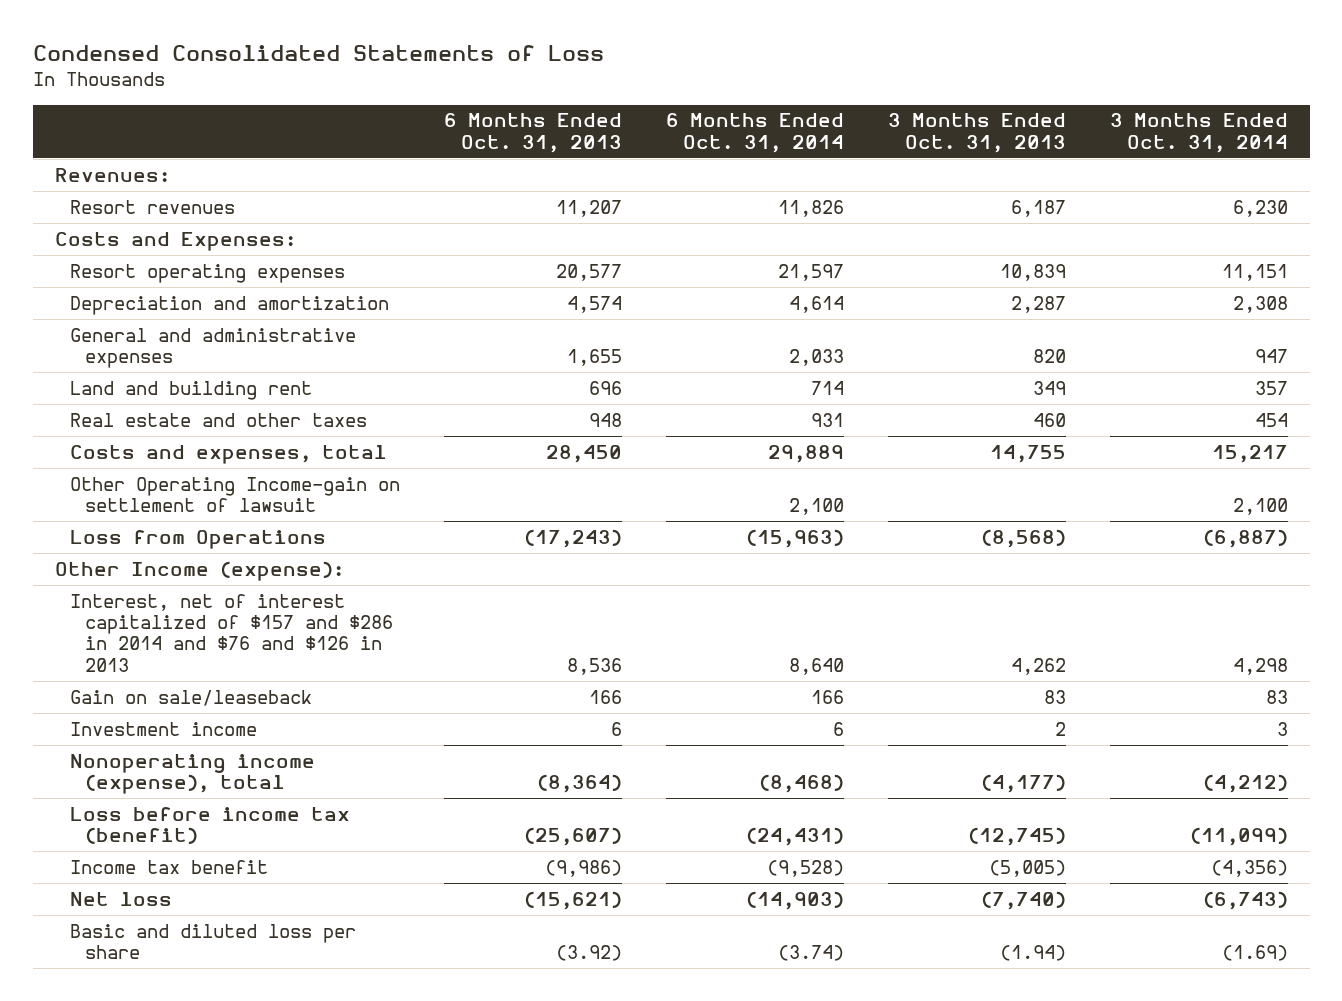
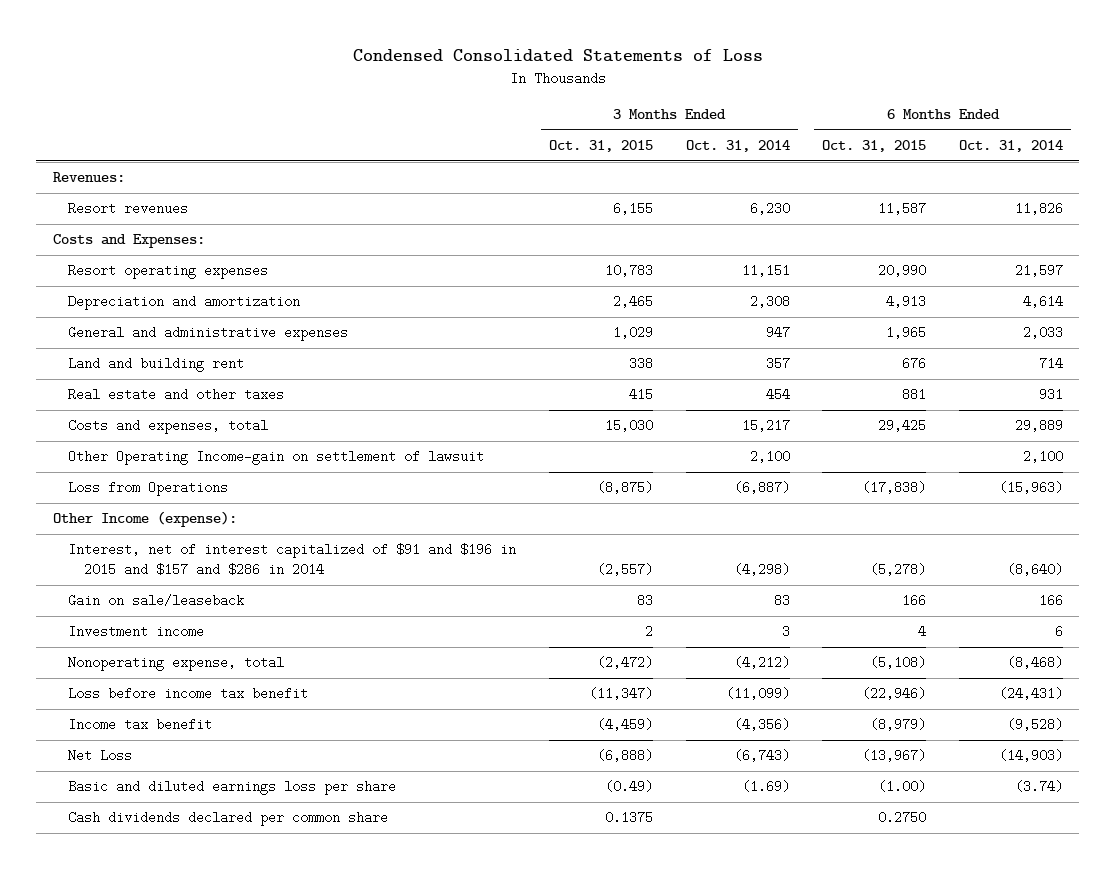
- | 6 Months Ended Oct. 31, 2013 | 6 Months Ended Oct. 31, 2014 | 3 Months Ended Oct. 31, 2013 | 3 Months Ended Oct. 31, 2014
+ | 3 Months Ended Oct. 31, 2015 | 3 Months Ended Oct. 31, 2014 | 6 Months Ended Oct. 31, 2015 | 6 Months Ended Oct. 31, 2014
- Interest, net of interest capitalized of $157 and $286 in 2014 and $76 and $126 in 2013 | 8,536 | 8,640 | 4,262 | 4,298
+ Interest, net of interest capitalized of $91 and $196 in 2015 and $157 and $286 in 2014 | (2,557) | (4,298) | (5,278) | (8,640)
- Nonoperating income (expense), total | (8,364) | (8,468) | (4,177) | (4,212)
- Loss before income tax (benefit) | (25,607) | (24,431) | (12,745) | (11,099)
+ Nonoperating expense, total | (2,472) | (4,212) | (5,108) | (8,468)
+ Loss before income tax benefit | (11,347) | (11,099) | (22,946) | (24,431)
- Net loss | (15,621) | (14,903) | (7,740) | (6,743)
- Basic and diluted loss per share | (3.92) | (3.74) | (1.94) | (1.69)
+ Net Loss | (6,888) | (6,743) | (13,967) | (14,903)
+ Basic and diluted earnings loss per share | (0.49) | (1.69) | (1.00) | (3.74)
+ Cash dividends declared per common share | 0.1375 | | 0.2750 |

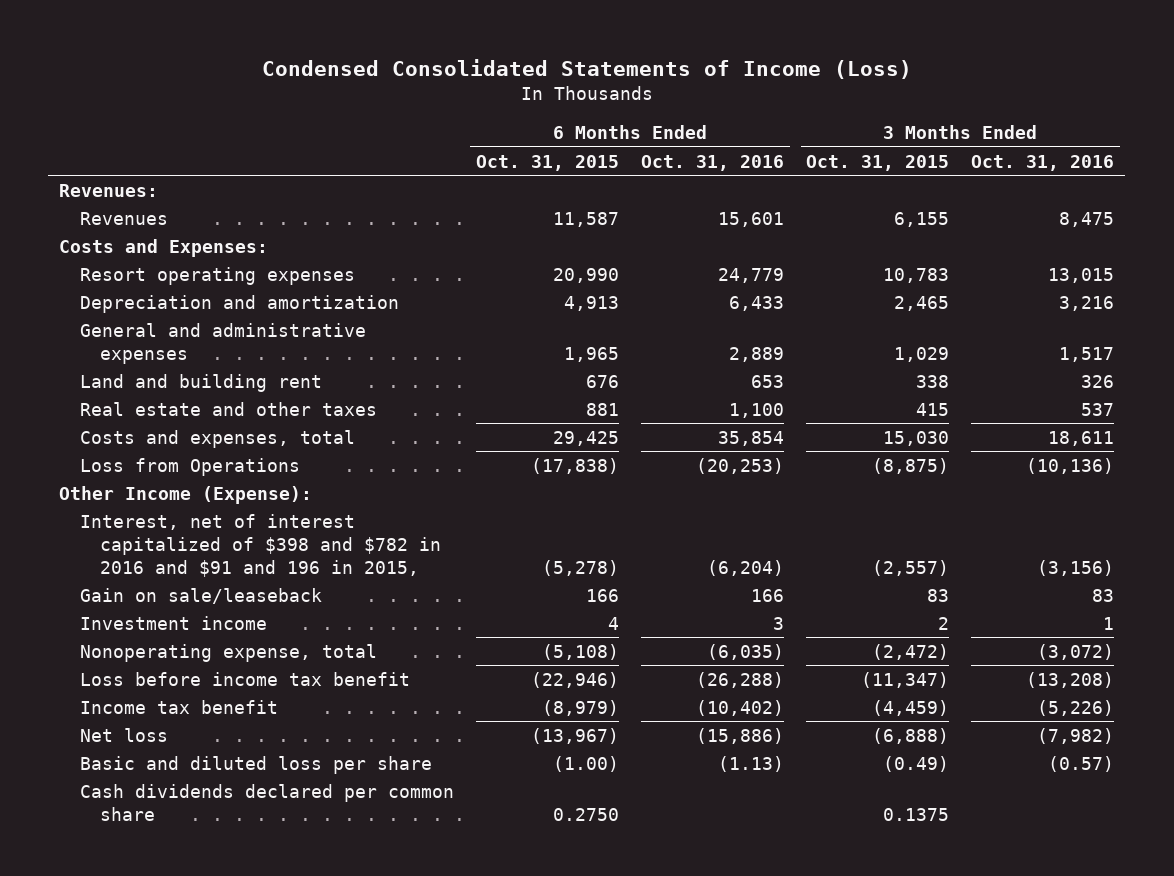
- Condensed Consolidated Statements of Loss
+ Condensed Consolidated Statements of Income (Loss)
- | 3 Months Ended Oct. 31, 2015 | 3 Months Ended Oct. 31, 2014 | 6 Months Ended Oct. 31, 2015 | 6 Months Ended Oct. 31, 2014
+ | 6 Months Ended Oct. 31, 2015 | 6 Months Ended Oct. 31, 2016 | 3 Months Ended Oct. 31, 2015 | 3 Months Ended Oct. 31, 2016
- Resort revenues | 6,155 | 6,230 | 11,587 | 11,826
+ Revenues | 11,587 | 15,601 | 6,155 | 8,475
- Other Operating Income-gain on settlement of lawsuit | | 2,100 | | 2,100
- Other Income (expense):
- Interest, net of interest capitalized of $91 and $196 in 2015 and $157 and $286 in 2014 | (2,557) | (4,298) | (5,278) | (8,640)
+ Other Income (Expense):
+ Interest, net of interest capitalized of $398 and $782 in 2016 and $91 and 196 in 2015, | (5,278) | (6,204) | (2,557) | (3,156)
- Net Loss | (6,888) | (6,743) | (13,967) | (14,903)
- Basic and diluted earnings loss per share | (0.49) | (1.69) | (1.00) | (3.74)
+ Net loss | (13,967) | (15,886) | (6,888) | (7,982)
+ Basic and diluted loss per share | (1.00) | (1.13) | (0.49) | (0.57)

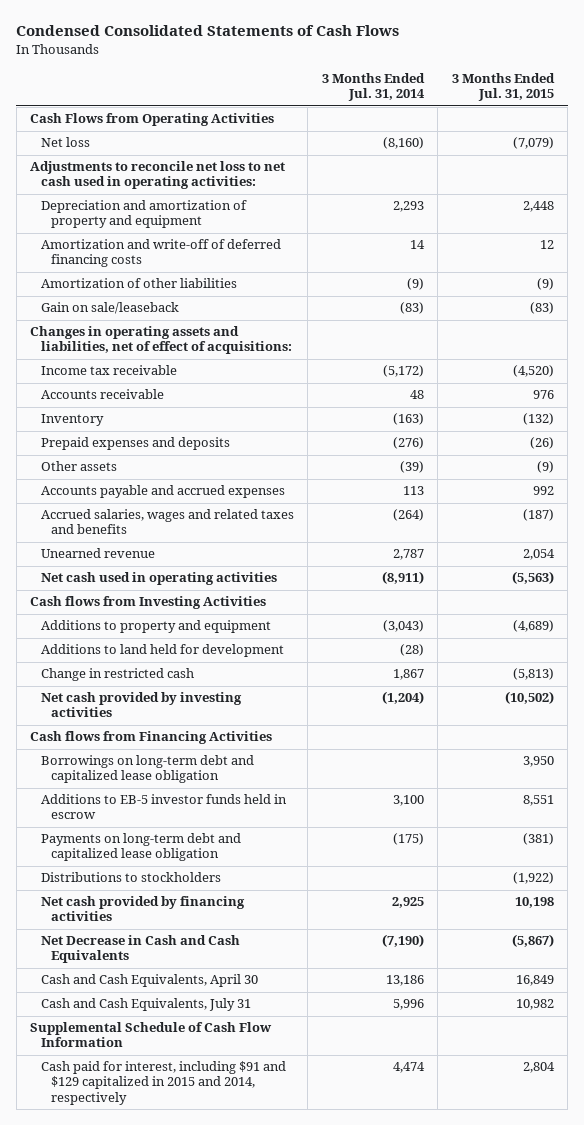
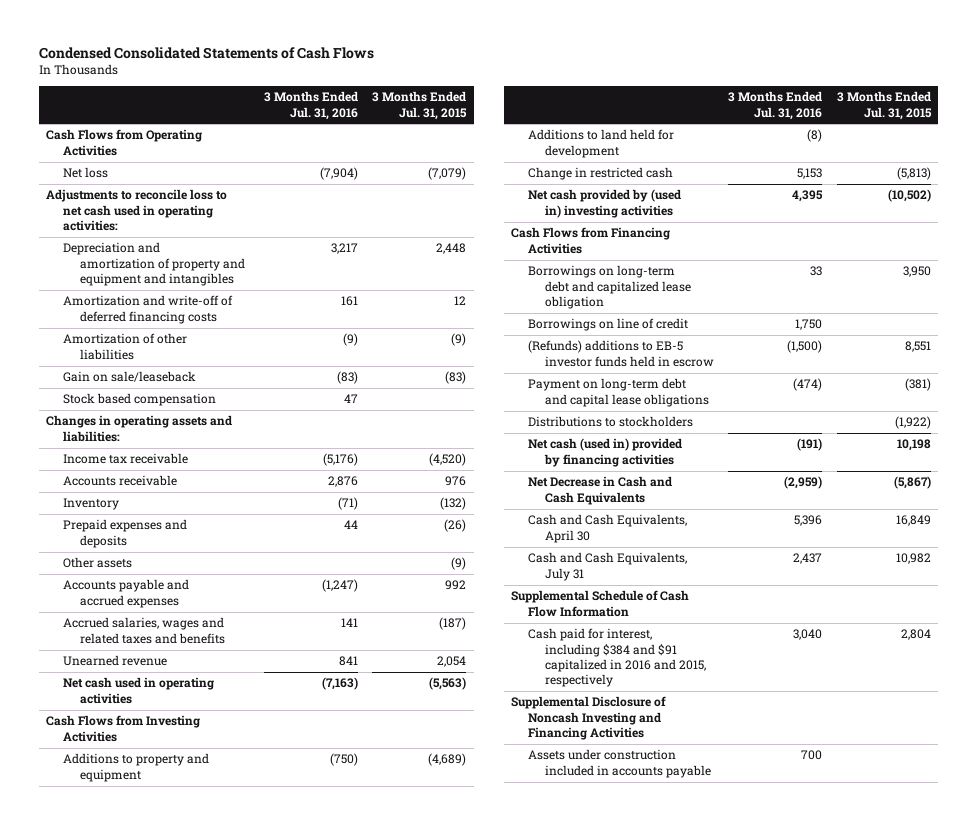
- | 3 Months Ended Jul. 31, 2014 | 3 Months Ended Jul. 31, 2015
+ | 3 Months Ended Jul. 31, 2016 | 3 Months Ended Jul. 31, 2015
- Adjustments to reconcile net loss to net cash used in operating activities:
- Depreciation and amortization of property and equipment | 2,293 | 2,448
+ Adjustments to reconcile loss to net cash used in operating activities:
+ Depreciation and amortization of property and equipment and intangibles | 3,217 | 2,448
- Changes in operating assets and liabilities, net of effect of acquisitions:
+ Stock based compensation | 47 |
+ Changes in operating assets and liabilities:
- Cash flows from Investing Activities
+ Cash Flows from Investing Activities
- Net cash provided by investing activities | (1,204) | (10,502)
- Cash flows from Financing Activities
+ Net cash provided by (used in) investing activities | 4,395 | (10,502)
+ Cash Flows from Financing Activities
- Additions to EB-5 investor funds held in escrow | 3,100 | 8,551
- Payments on long-term debt and capitalized lease obligation | (175) | (381)
+ Borrowings on line of credit | 1,750 |
+ (Refunds) additions to EB-5 investor funds held in escrow | (1,500) | 8,551
+ Payment on long-term debt and capital lease obligations | (474) | (381)
- Net cash provided by financing activities | 2,925 | 10,198
+ Net cash (used in) provided by financing activities | (191) | 10,198
- Cash paid for interest, including $91 and $129 capitalized in 2015 and 2014, respectively | 4,474 | 2,804
+ Cash paid for interest, including $384 and $91 capitalized in 2016 and 2015, respectively | 3,040 | 2,804
+ Supplemental Disclosure of Noncash Investing and Financing Activities
+ Assets under construction included in accounts payable | 700 |

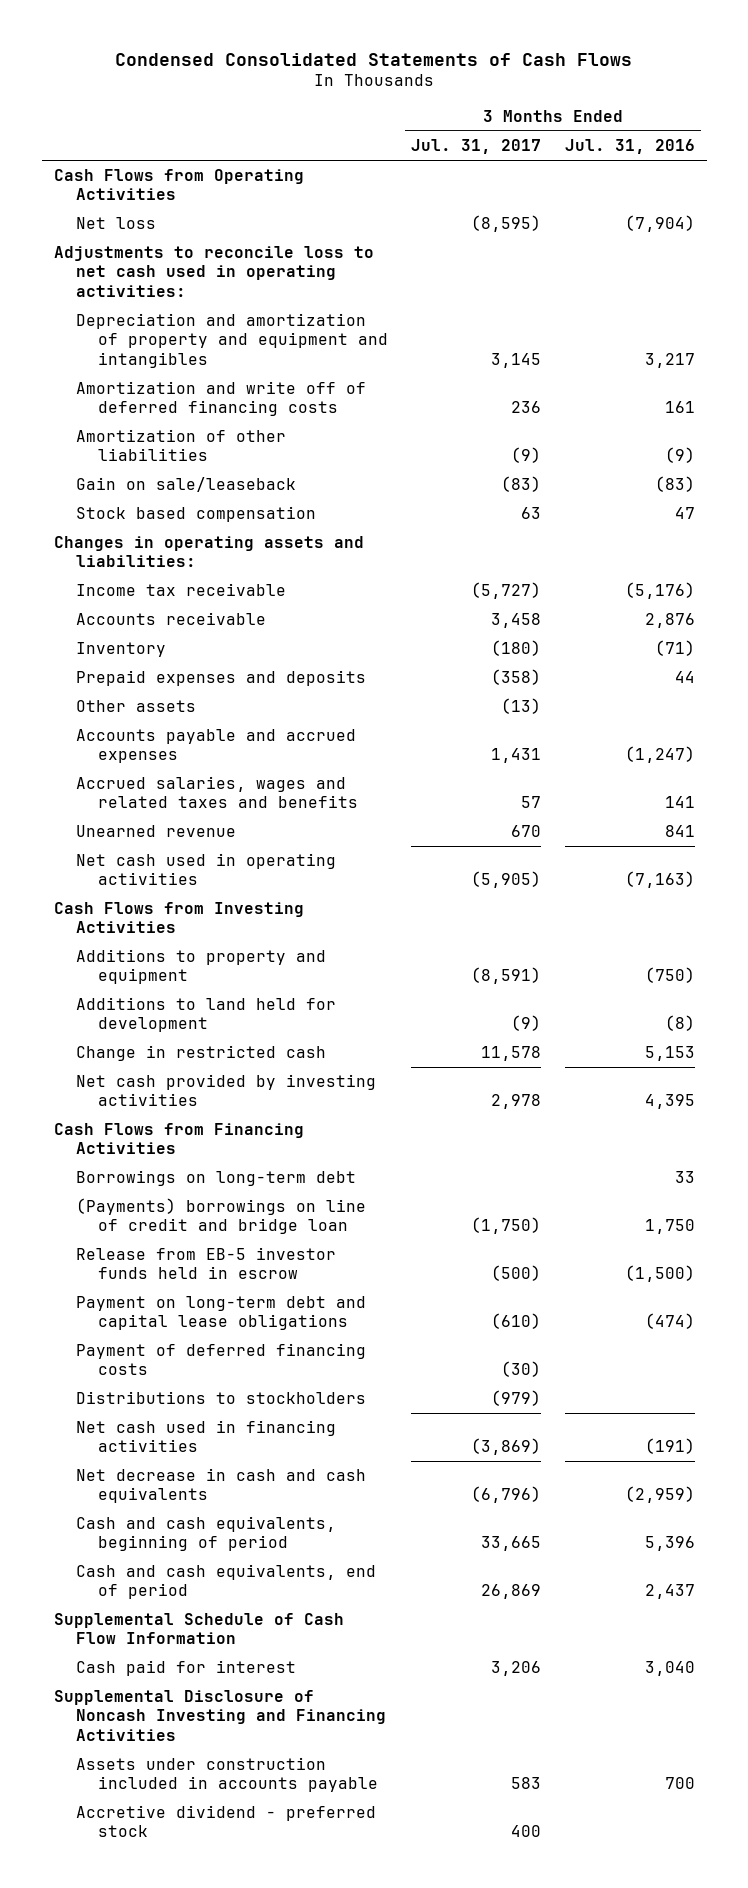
- | 3 Months Ended Jul. 31, 2016 | 3 Months Ended Jul. 31, 2015
+ | 3 Months Ended Jul. 31, 2017 | 3 Months Ended Jul. 31, 2016
- Amortization and write-off of deferred financing costs | 161 | 12
+ Amortization and write off of deferred financing costs | 236 | 161
- Net cash provided by (used in) investing activities | 4,395 | (10,502)
+ Net cash provided by investing activities | 2,978 | 4,395
- Borrowings on long-term debt and capitalized lease obligation | 33 | 3,950
- Borrowings on line of credit | 1,750 |
- (Refunds) additions to EB-5 investor funds held in escrow | (1,500) | 8,551
+ Borrowings on long-term debt | | 33
+ (Payments) borrowings on line of credit and bridge loan | (1,750) | 1,750
+ Release from EB-5 investor funds held in escrow | (500) | (1,500)
+ Payment of deferred financing costs | (30) |
- Net cash (used in) provided by financing activities | (191) | 10,198
- Net Decrease in Cash and Cash Equivalents | (2,959) | (5,867)
- Cash and Cash Equivalents, April 30 | 5,396 | 16,849
- Cash and Cash Equivalents, July 31 | 2,437 | 10,982
+ Net cash used in financing activities | (3,869) | (191)
+ Net decrease in cash and cash equivalents | (6,796) | (2,959)
+ Cash and cash equivalents, beginning of period | 33,665 | 5,396
+ Cash and cash equivalents, end of period | 26,869 | 2,437
- Cash paid for interest, including $384 and $91 capitalized in 2016 and 2015, respectively | 3,040 | 2,804
+ Cash paid for interest | 3,206 | 3,040
+ Accretive dividend - preferred stock | 400 |

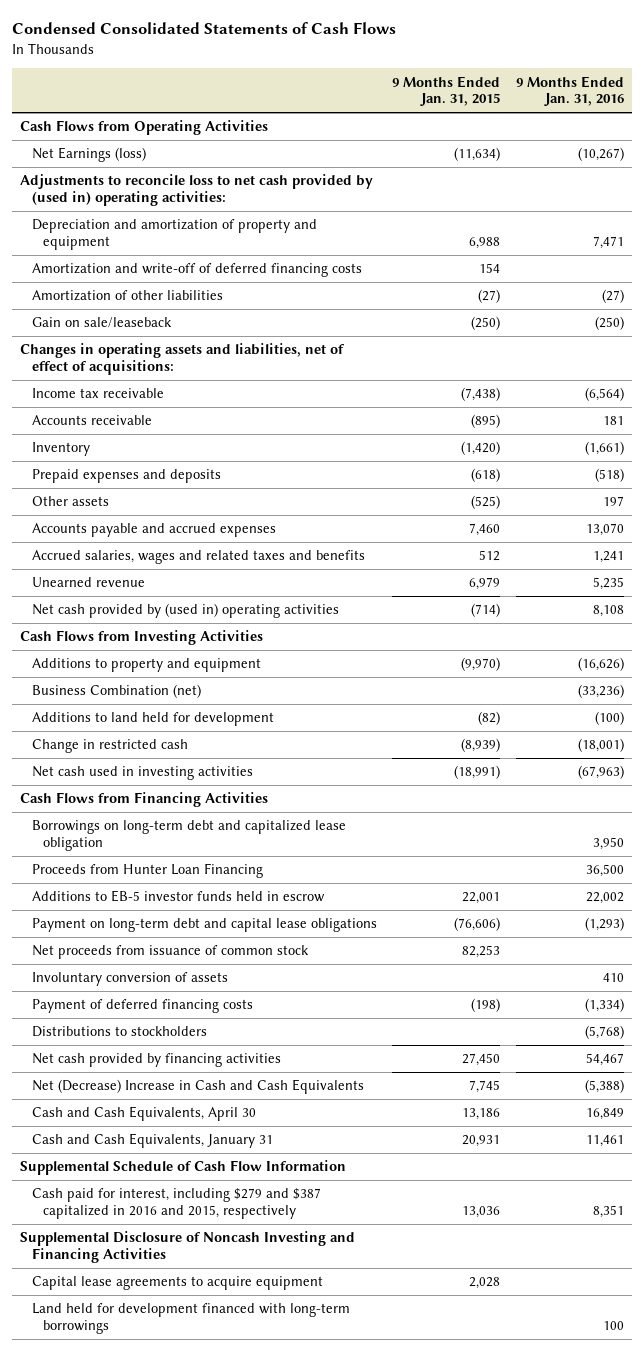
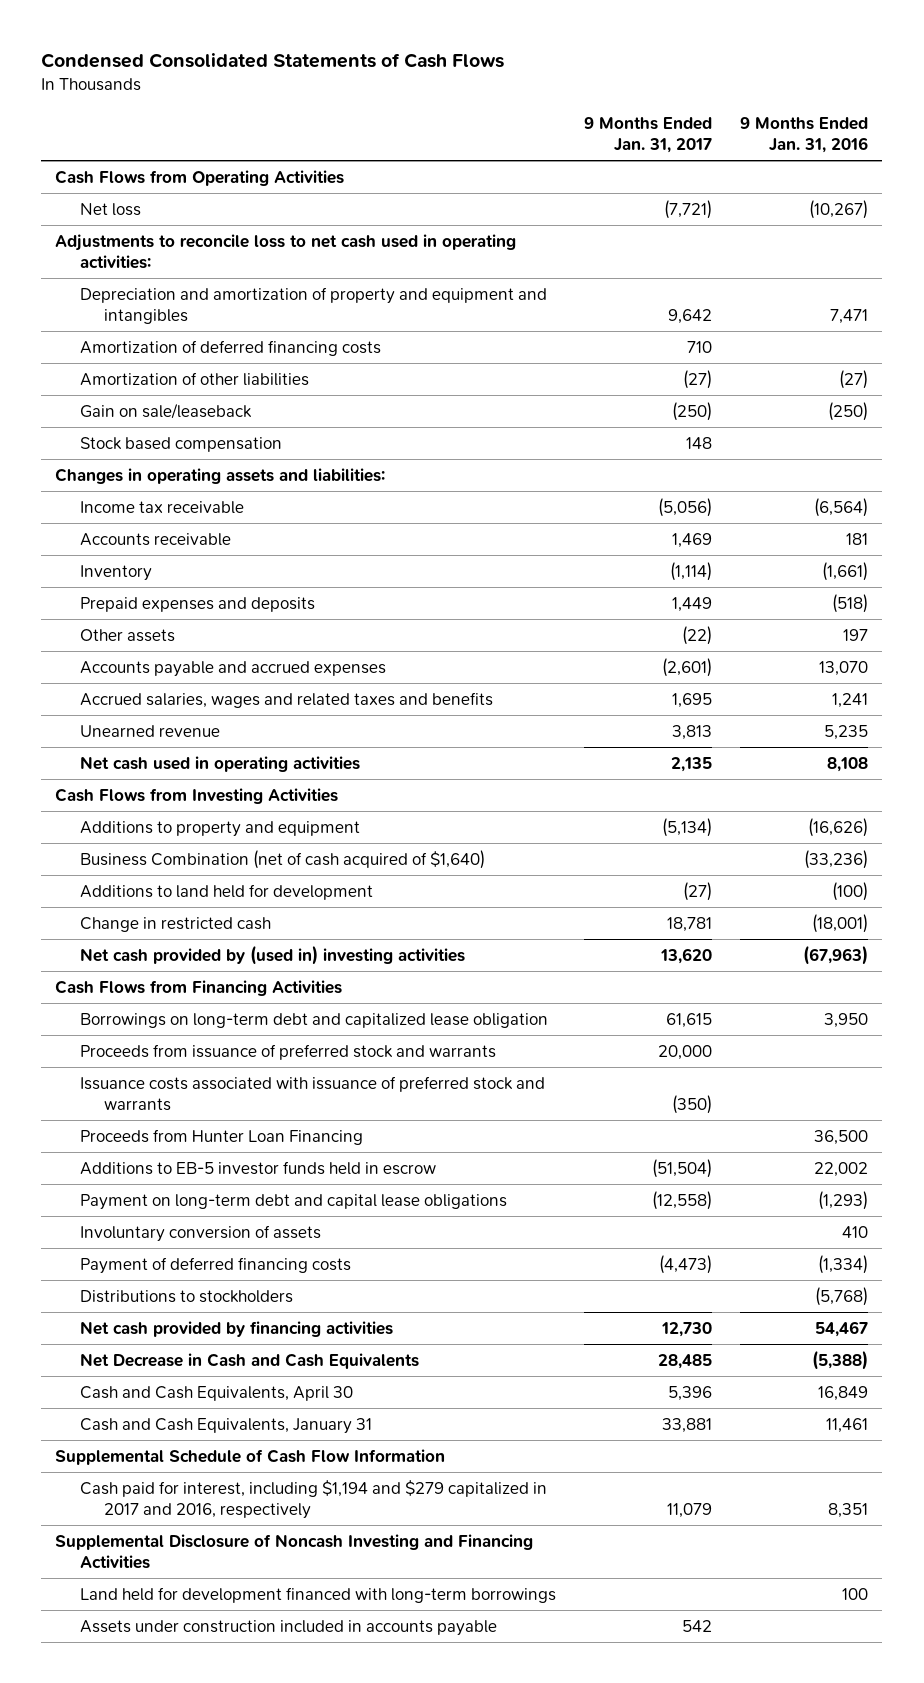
- | 9 Months Ended Jan. 31, 2015 | 9 Months Ended Jan. 31, 2016
+ | 9 Months Ended Jan. 31, 2017 | 9 Months Ended Jan. 31, 2016
- Net Earnings (loss) | (11,634) | (10,267)
- Adjustments to reconcile loss to net cash provided by (used in) operating activities:
- Depreciation and amortization of property and equipment | 6,988 | 7,471
- Amortization and write-off of deferred financing costs | 154 |
+ Net loss | (7,721) | (10,267)
+ Adjustments to reconcile loss to net cash used in operating activities:
+ Depreciation and amortization of property and equipment and intangibles | 9,642 | 7,471
+ Amortization of deferred financing costs | 710 |
- Changes in operating assets and liabilities, net of effect of acquisitions:
+ Stock based compensation | 148 |
+ Changes in operating assets and liabilities:
- Net cash provided by (used in) operating activities | (714) | 8,108
+ Net cash used in operating activities | 2,135 | 8,108
- Business Combination (net) | | (33,236)
+ Business Combination (net of cash acquired of $1,640) | | (33,236)
- Net cash used in investing activities | (18,991) | (67,963)
+ Net cash provided by (used in) investing activities | 13,620 | (67,963)
+ Proceeds from issuance of preferred stock and warrants | 20,000 |
+ Issuance costs associated with issuance of preferred stock and warrants | (350) |
- Net proceeds from issuance of common stock | 82,253 |
- Net (Decrease) Increase in Cash and Cash Equivalents | 7,745 | (5,388)
+ Net Decrease in Cash and Cash Equivalents | 28,485 | (5,388)
- Cash paid for interest, including $279 and $387 capitalized in 2016 and 2015, respectively | 13,036 | 8,351
+ Cash paid for interest, including $1,194 and $279 capitalized in 2017 and 2016, respectively | 11,079 | 8,351
- Capital lease agreements to acquire equipment | 2,028 |
+ Assets under construction included in accounts payable | 542 |

